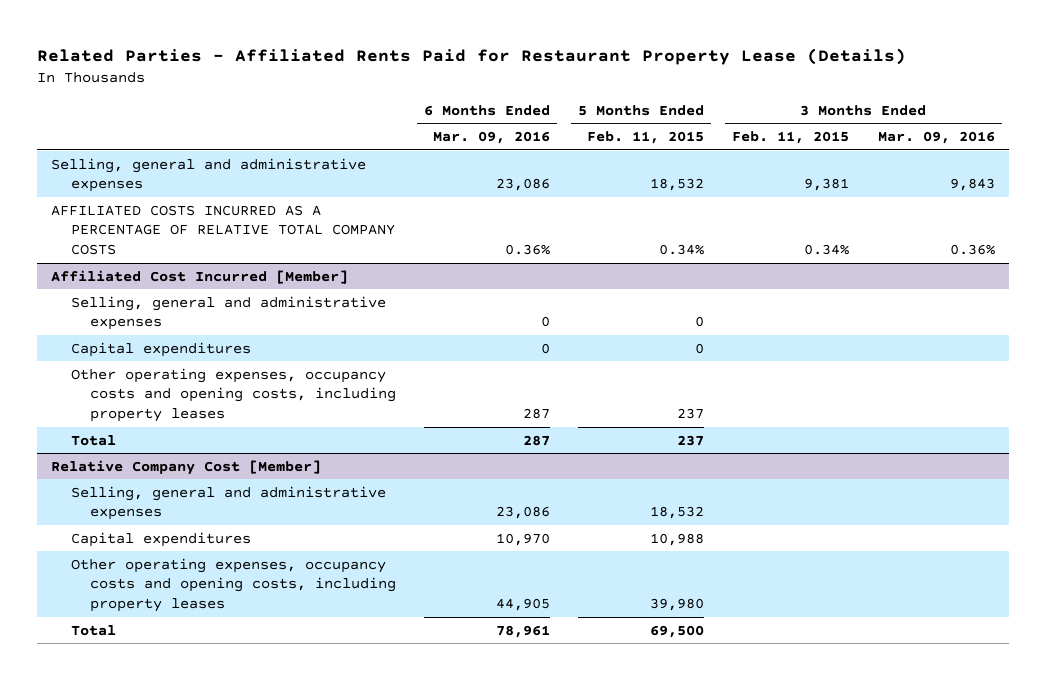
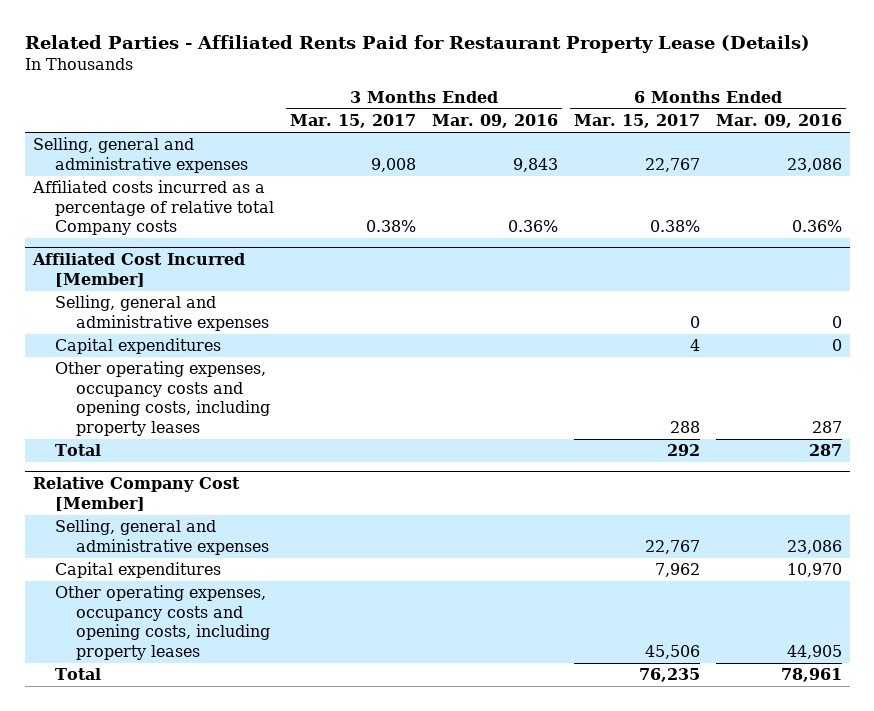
- | 6 Months Ended Mar. 09, 2016 | 5 Months Ended Feb. 11, 2015 | 3 Months Ended Feb. 11, 2015 | 3 Months Ended Mar. 09, 2016
+ | 3 Months Ended Mar. 15, 2017 | 3 Months Ended Mar. 09, 2016 | 6 Months Ended Mar. 15, 2017 | 6 Months Ended Mar. 09, 2016
- AFFILIATED COSTS INCURRED AS A PERCENTAGE OF RELATIVE TOTAL COMPANY COSTS | 0.36% | 0.34% | 0.34% | 0.36%
+ Affiliated costs incurred as a percentage of relative total Company costs | 0.38% | 0.36% | 0.38% | 0.36%

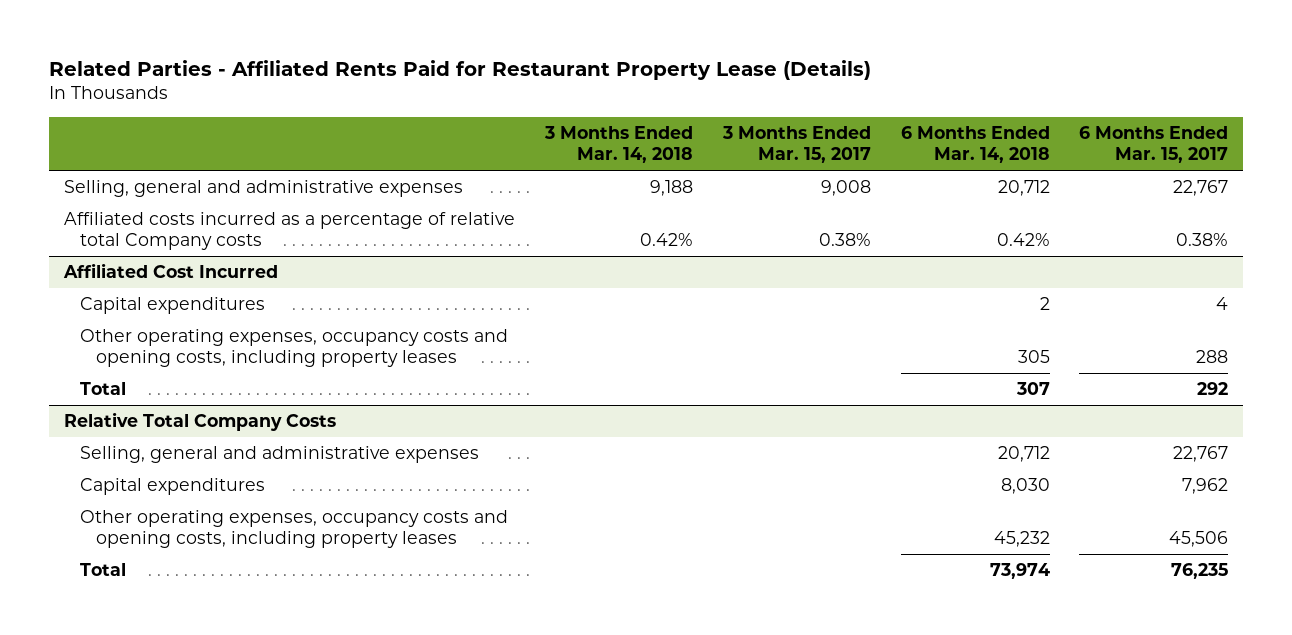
- | 3 Months Ended Mar. 15, 2017 | 3 Months Ended Mar. 09, 2016 | 6 Months Ended Mar. 15, 2017 | 6 Months Ended Mar. 09, 2016
+ | 3 Months Ended Mar. 14, 2018 | 3 Months Ended Mar. 15, 2017 | 6 Months Ended Mar. 14, 2018 | 6 Months Ended Mar. 15, 2017
- Affiliated Cost Incurred [Member]
- Selling, general and administrative expenses | | | 0 | 0
+ Affiliated Cost Incurred
- Relative Company Cost [Member]
+ Relative Total Company Costs

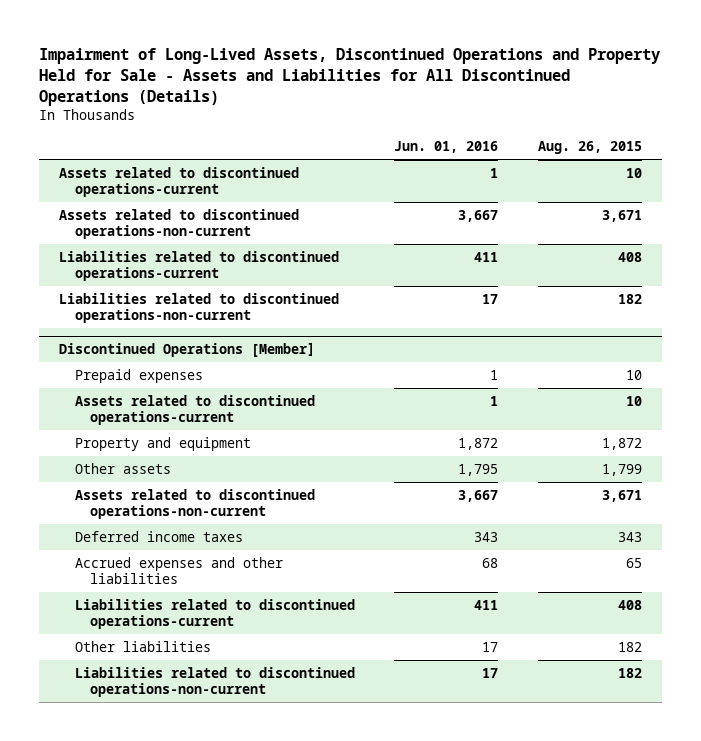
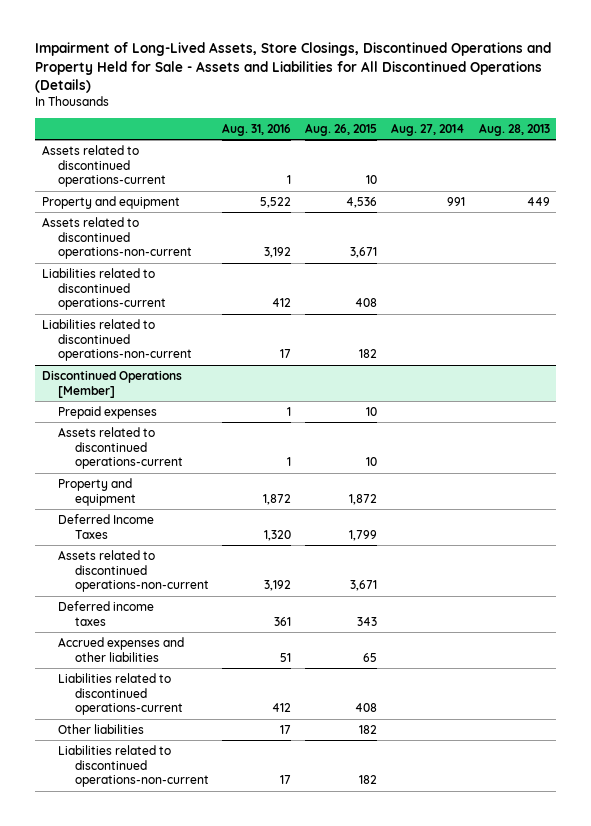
- Impairment of Long-Lived Assets, Discontinued Operations and Property Held for Sale - Assets and Liabilities for All Discontinued Operations (Details)
+ Impairment of Long-Lived Assets, Store Closings, Discontinued Operations and Property Held for Sale - Assets and Liabilities for All Discontinued Operations (Details)
- | Jun. 01, 2016 | Aug. 26, 2015
+ | Aug. 31, 2016 | Aug. 26, 2015 | Aug. 27, 2014 | Aug. 28, 2013
+ Property and equipment | 5,522 | 4,536 | 991 | 449
@ Discontinued Operations [Member]
- Other assets | 1,795 | 1,799
+ Deferred Income Taxes | 1,320 | 1,799 | |

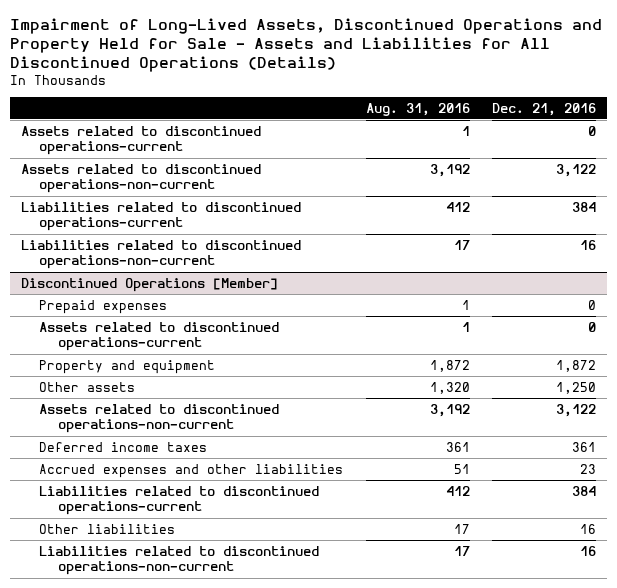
- Impairment of Long-Lived Assets, Store Closings, Discontinued Operations and Property Held for Sale - Assets and Liabilities for All Discontinued Operations (Details)
+ Impairment of Long-Lived Assets, Discontinued Operations and Property Held for Sale - Assets and Liabilities for All Discontinued Operations (Details)
- | Aug. 31, 2016 | Aug. 26, 2015 | Aug. 27, 2014 | Aug. 28, 2013
+ | Aug. 31, 2016 | Dec. 21, 2016
- Property and equipment | 5,522 | 4,536 | 991 | 449
@ Discontinued Operations [Member]
- Deferred Income Taxes | 1,320 | 1,799 | |
+ Other assets | 1,320 | 1,250

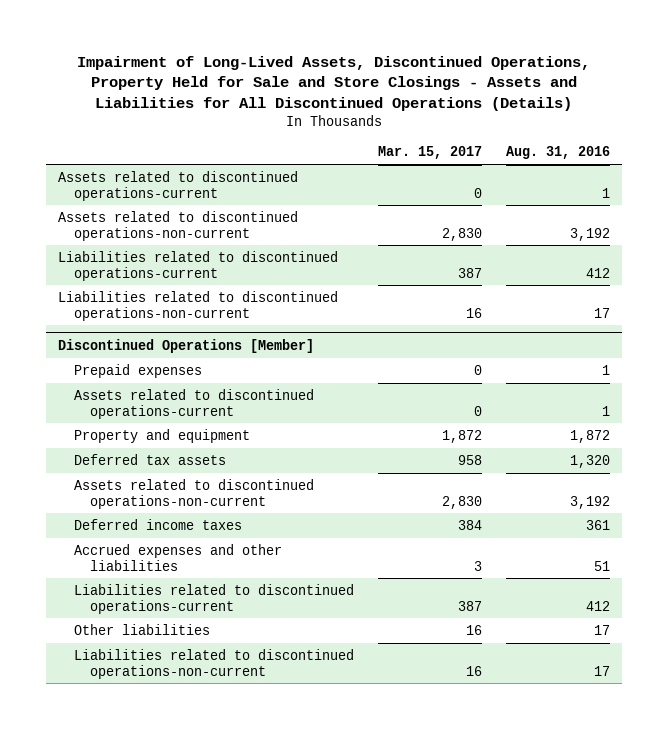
- Impairment of Long-Lived Assets, Discontinued Operations and Property Held for Sale - Assets and Liabilities for All Discontinued Operations (Details)
+ Impairment of Long-Lived Assets, Discontinued Operations, Property Held for Sale and Store Closings - Assets and Liabilities for All Discontinued Operations (Details)
- | Aug. 31, 2016 | Dec. 21, 2016
+ | Mar. 15, 2017 | Aug. 31, 2016
@ Discontinued Operations [Member]
- Other assets | 1,320 | 1,250
+ Deferred tax assets | 958 | 1,320

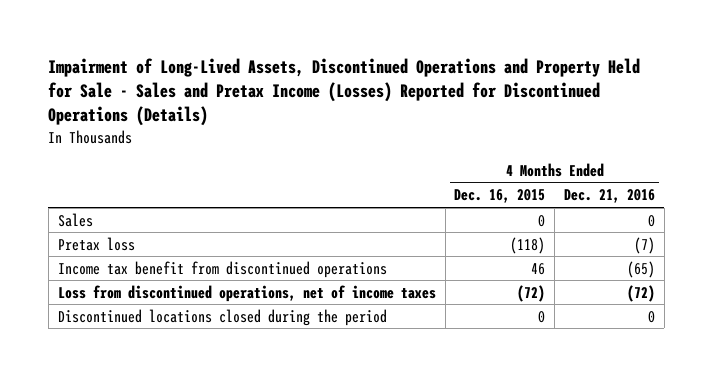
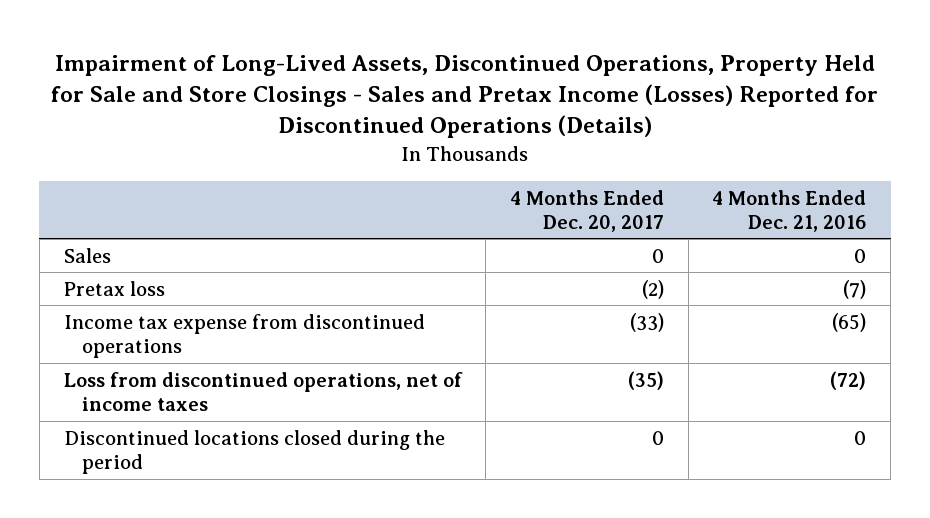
- Impairment of Long-Lived Assets, Discontinued Operations and Property Held for Sale - Sales and Pretax Income (Losses) Reported for Discontinued Operations (Details)
+ Impairment of Long-Lived Assets, Discontinued Operations, Property Held for Sale and Store Closings - Sales and Pretax Income (Losses) Reported for Discontinued Operations (Details)
- | 4 Months Ended Dec. 16, 2015 | 4 Months Ended Dec. 21, 2016
+ | 4 Months Ended Dec. 20, 2017 | 4 Months Ended Dec. 21, 2016
- Income tax benefit from discontinued operations | 46 | (65)
+ Income tax expense from discontinued operations | (33) | (65)

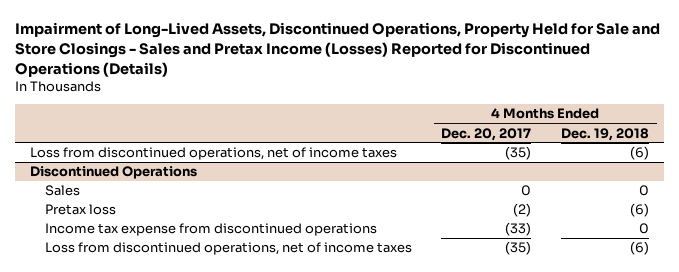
- | 4 Months Ended Dec. 20, 2017 | 4 Months Ended Dec. 21, 2016
+ | 4 Months Ended Dec. 20, 2017 | 4 Months Ended Dec. 19, 2018
+ Loss from discontinued operations, net of income taxes | (35) | (6)
+ Discontinued Operations
- Discontinued locations closed during the period | 0 | 0

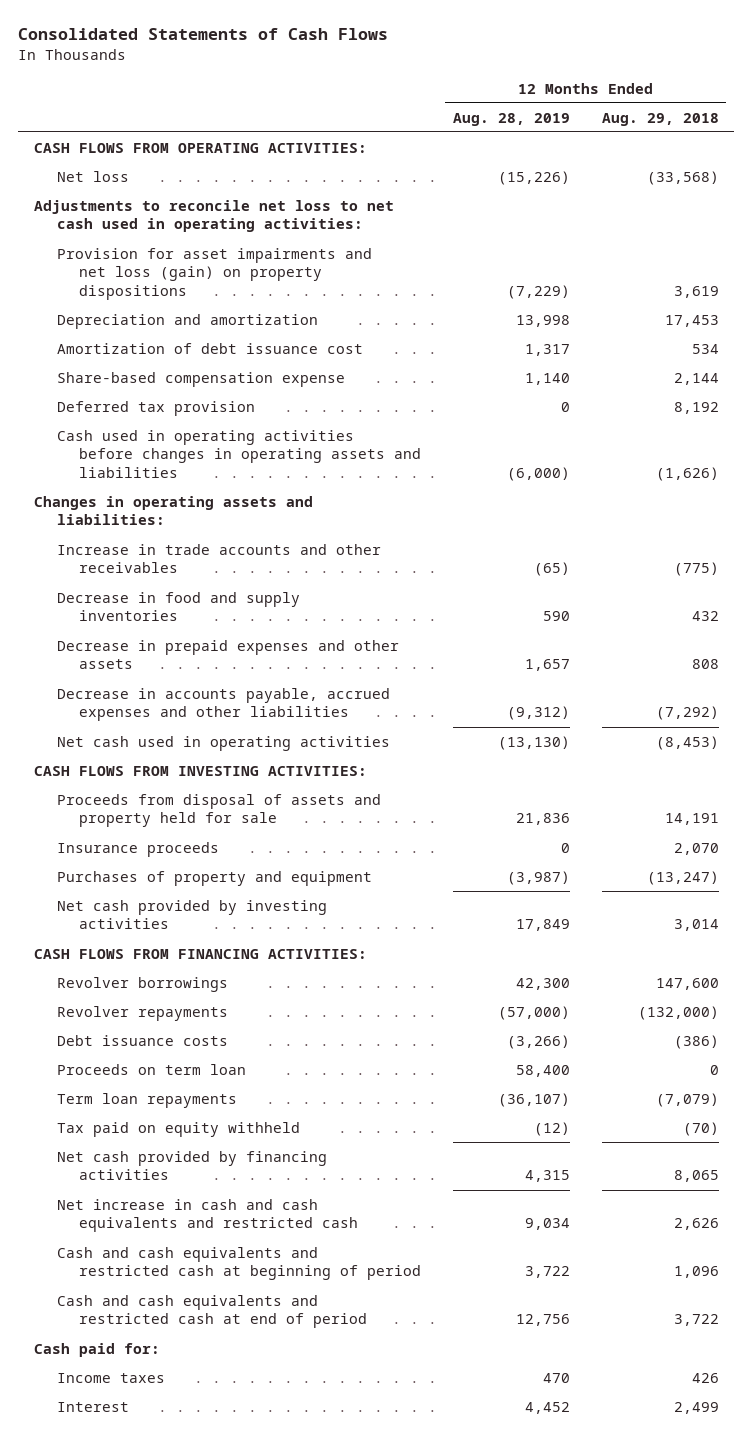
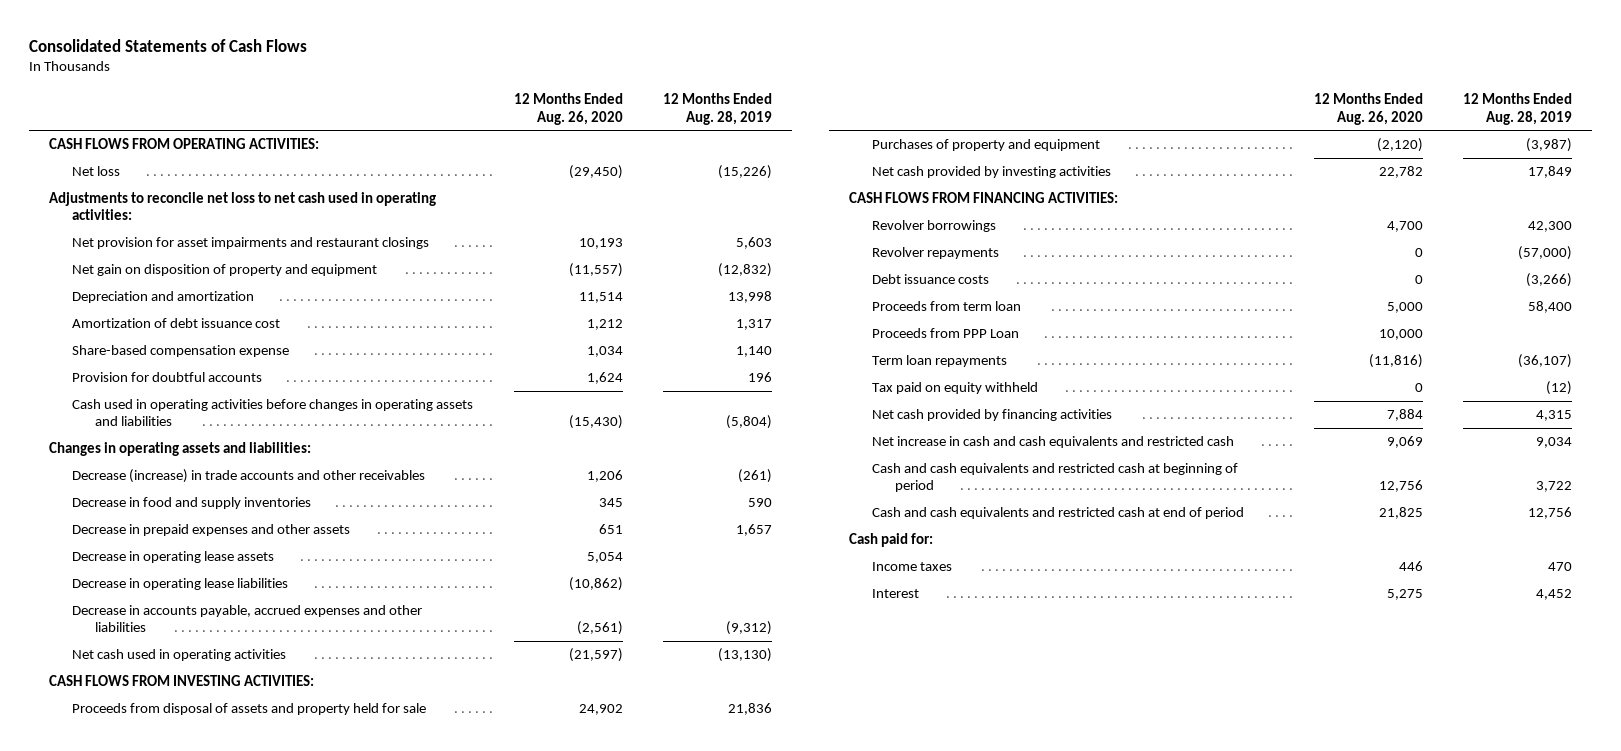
- | 12 Months Ended Aug. 28, 2019 | 12 Months Ended Aug. 29, 2018
+ | 12 Months Ended Aug. 26, 2020 | 12 Months Ended Aug. 28, 2019
- Provision for asset impairments and net loss (gain) on property dispositions | (7,229) | 3,619
+ Net provision for asset impairments and restaurant closings | 10,193 | 5,603
+ Net gain on disposition of property and equipment | (11,557) | (12,832)
- Deferred tax provision | 0 | 8,192
- Cash used in operating activities before changes in operating assets and liabilities | (6,000) | (1,626)
+ Provision for doubtful accounts | 1,624 | 196
+ Cash used in operating activities before changes in operating assets and liabilities | (15,430) | (5,804)
- Increase in trade accounts and other receivables | (65) | (775)
+ Decrease (increase) in trade accounts and other receivables | 1,206 | (261)
+ Decrease in operating lease assets | 5,054 |
+ Decrease in operating lease liabilities | (10,862) |
- Insurance proceeds | 0 | 2,070
- Proceeds on term loan | 58,400 | 0
+ Proceeds from term loan | 5,000 | 58,400
+ Proceeds from PPP Loan | 10,000 |

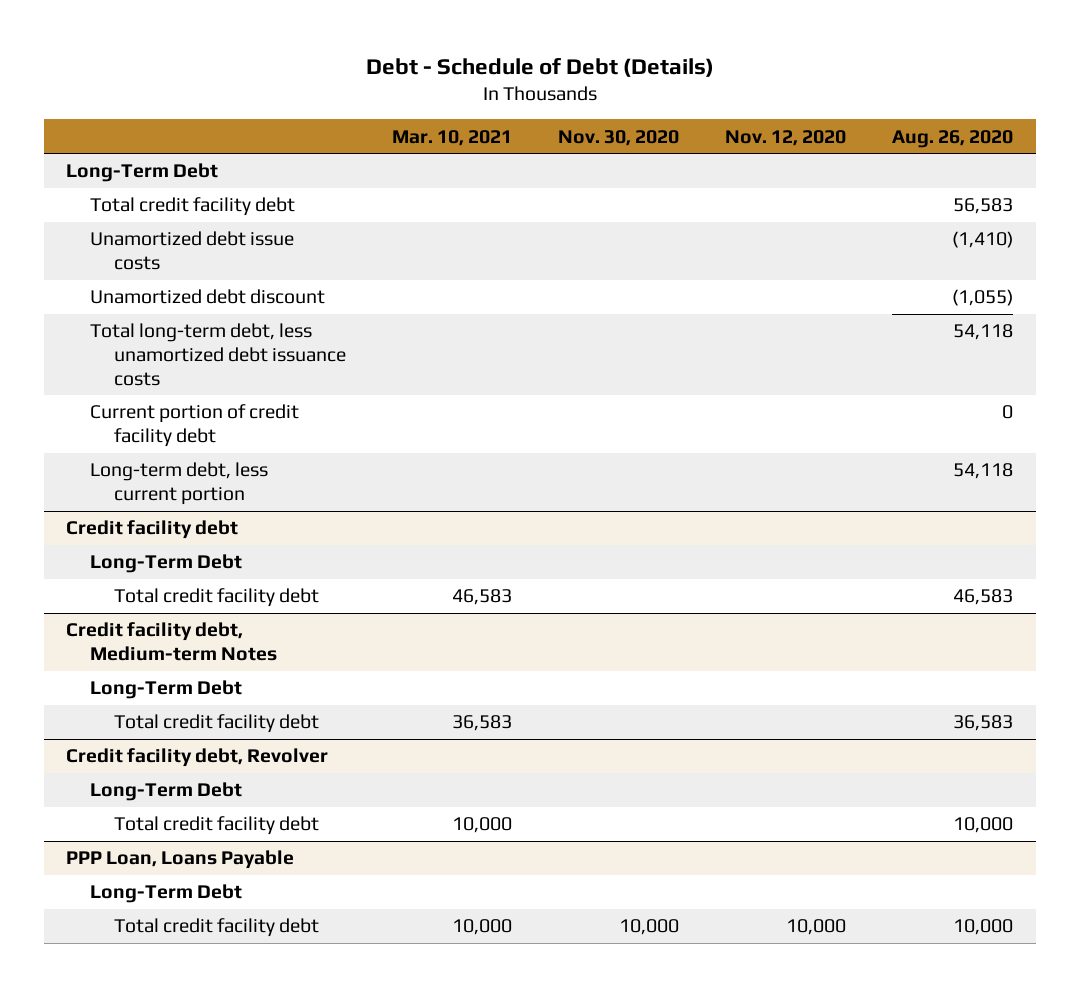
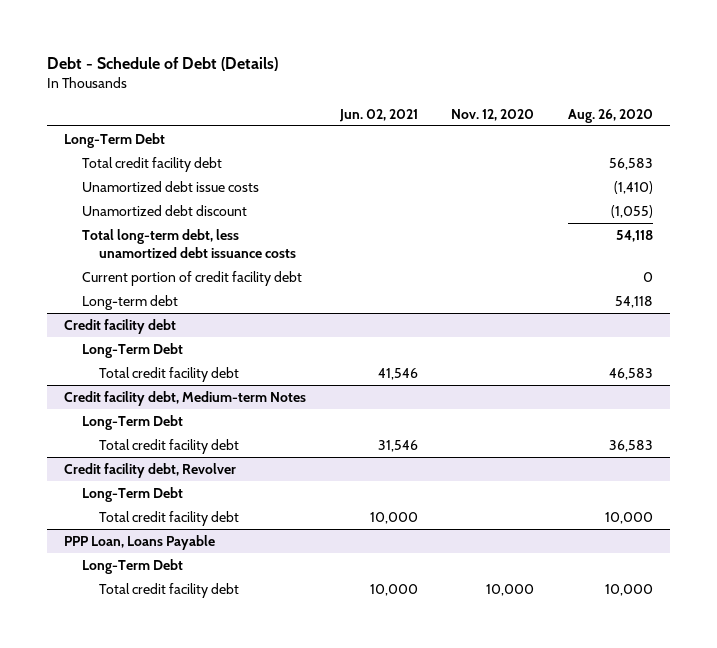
- | Mar. 10, 2021 | Nov. 30, 2020 | Nov. 12, 2020 | Aug. 26, 2020
+ | Jun. 02, 2021 | Nov. 12, 2020 | Aug. 26, 2020
- Long-term debt, less current portion | | | | 54,118
+ Long-term debt | | | 54,118

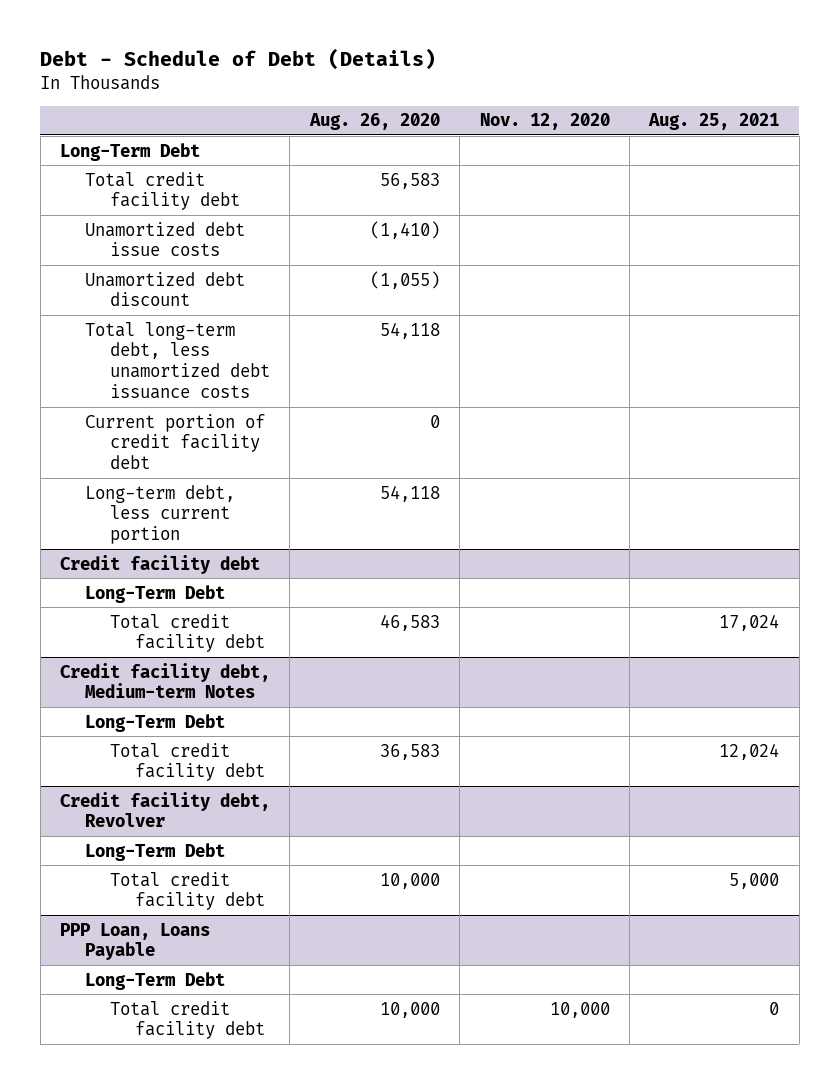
- | Jun. 02, 2021 | Nov. 12, 2020 | Aug. 26, 2020
+ | Aug. 26, 2020 | Nov. 12, 2020 | Aug. 25, 2021
- Long-term debt | | | 54,118
+ Long-term debt, less current portion | 54,118 | |

